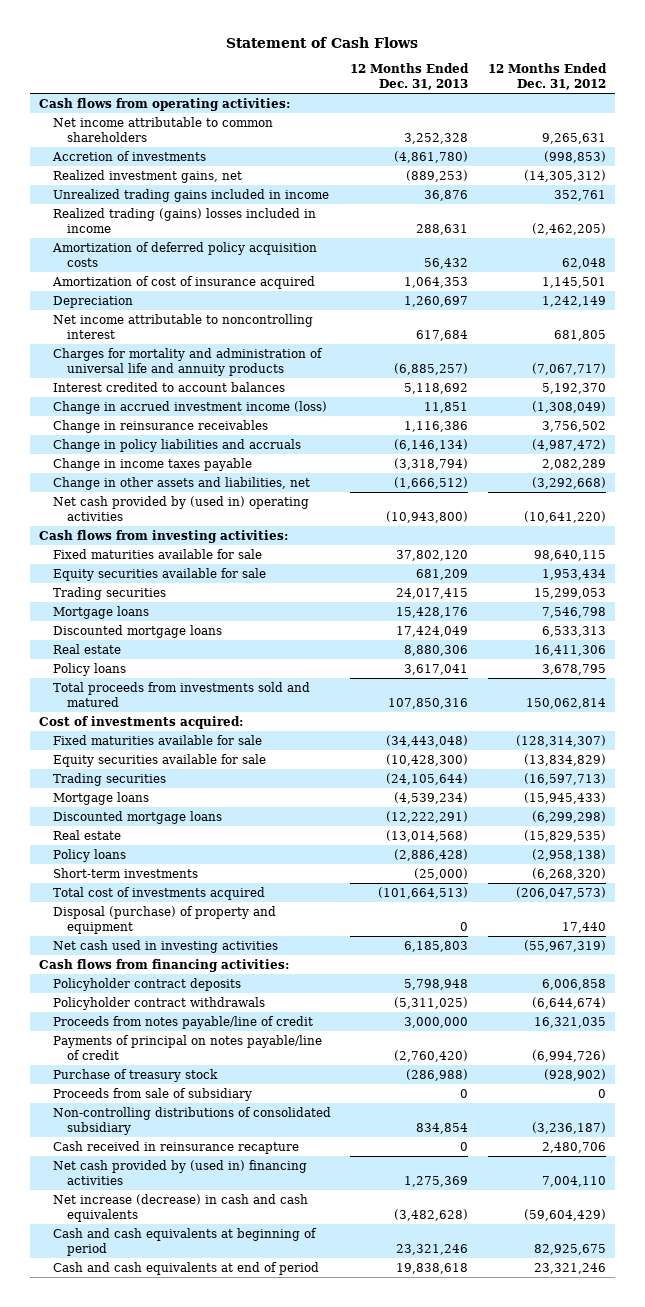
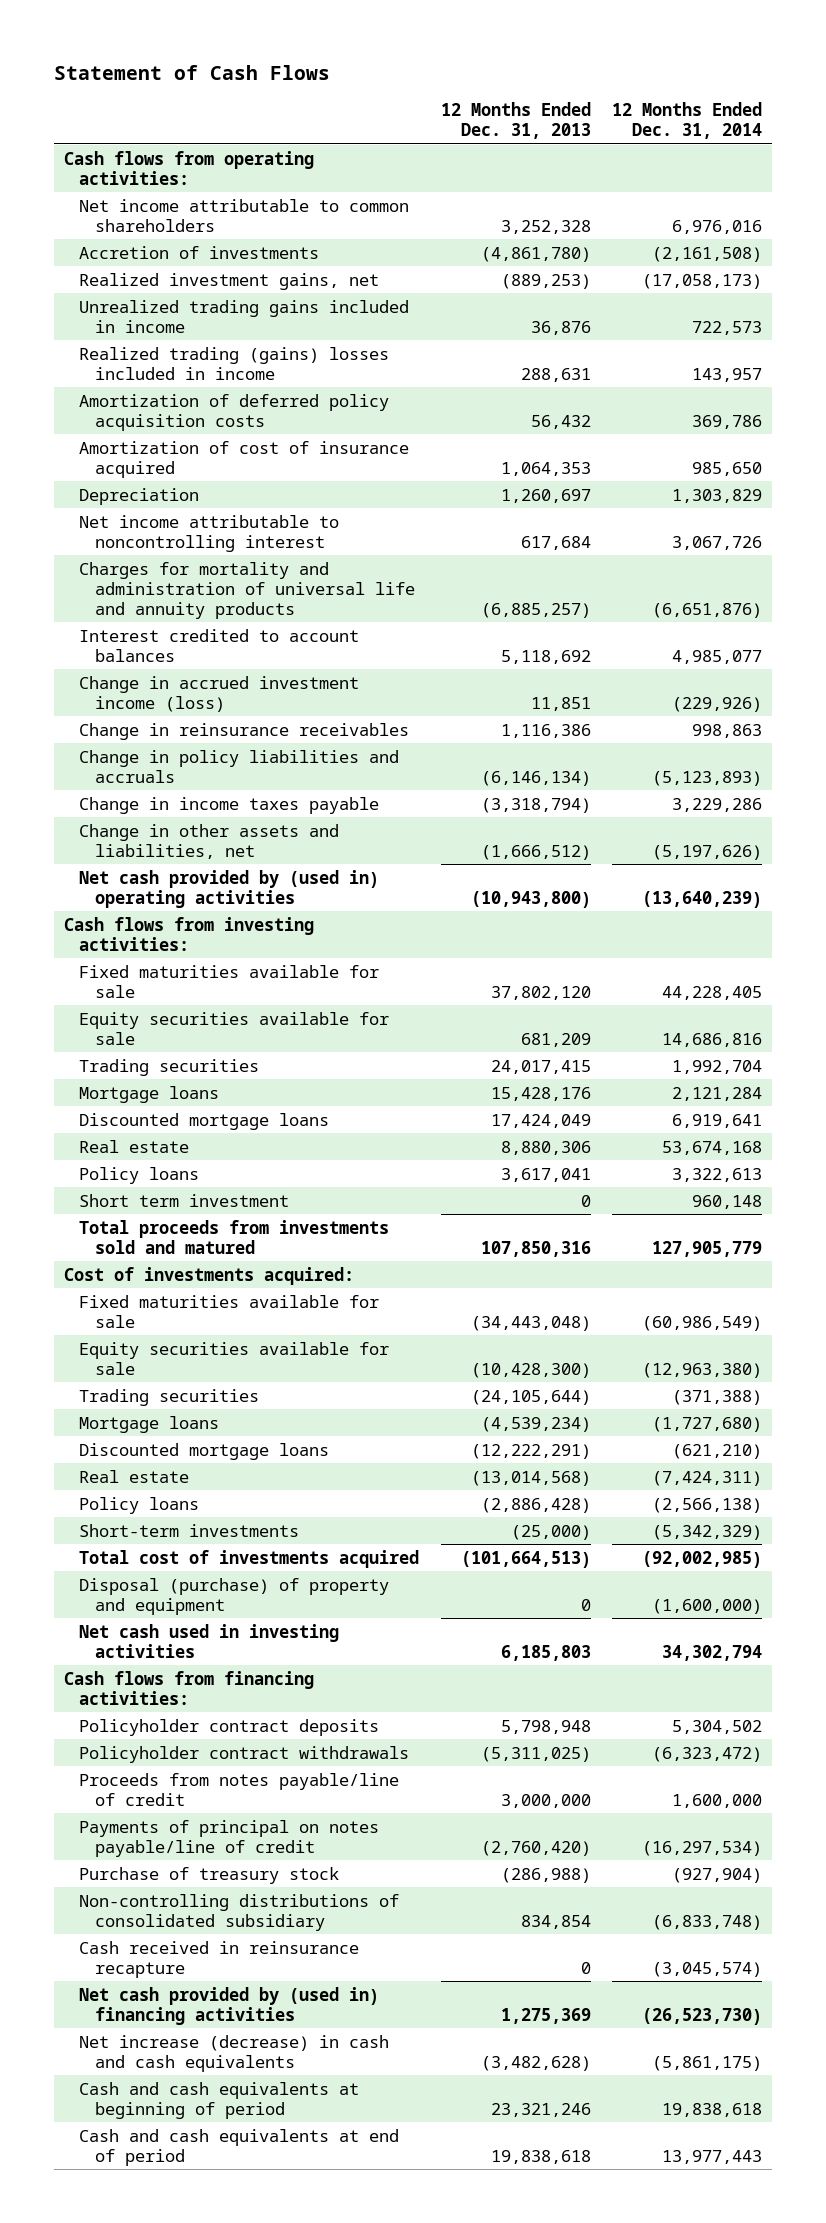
- | 12 Months Ended Dec. 31, 2013 | 12 Months Ended Dec. 31, 2012
+ | 12 Months Ended Dec. 31, 2013 | 12 Months Ended Dec. 31, 2014
+ Short term investment | 0 | 960,148
- Proceeds from sale of subsidiary | 0 | 0

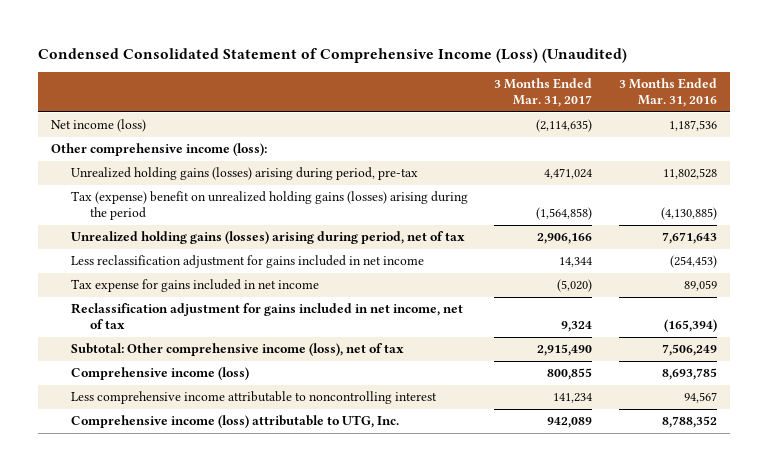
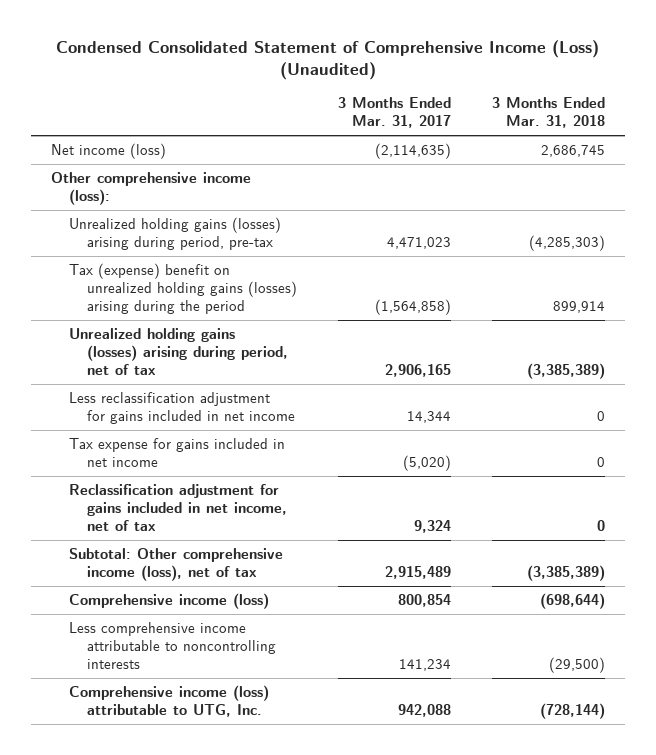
- | 3 Months Ended Mar. 31, 2017 | 3 Months Ended Mar. 31, 2016
+ | 3 Months Ended Mar. 31, 2017 | 3 Months Ended Mar. 31, 2018
- Unrealized holding gains (losses) arising during period, pre-tax | 4,471,024 | 11,802,528
+ Unrealized holding gains (losses) arising during period, pre-tax | 4,471,023 | (4,285,303)
- Unrealized holding gains (losses) arising during period, net of tax | 2,906,166 | 7,671,643
+ Unrealized holding gains (losses) arising during period, net of tax | 2,906,165 | (3,385,389)
- Subtotal: Other comprehensive income (loss), net of tax | 2,915,490 | 7,506,249
- Comprehensive income (loss) | 800,855 | 8,693,785
- Less comprehensive income attributable to noncontrolling interest | 141,234 | 94,567
- Comprehensive income (loss) attributable to UTG, Inc. | 942,089 | 8,788,352
+ Subtotal: Other comprehensive income (loss), net of tax | 2,915,489 | (3,385,389)
+ Comprehensive income (loss) | 800,854 | (698,644)
+ Less comprehensive income attributable to noncontrolling interests | 141,234 | (29,500)
+ Comprehensive income (loss) attributable to UTG, Inc. | 942,088 | (728,144)

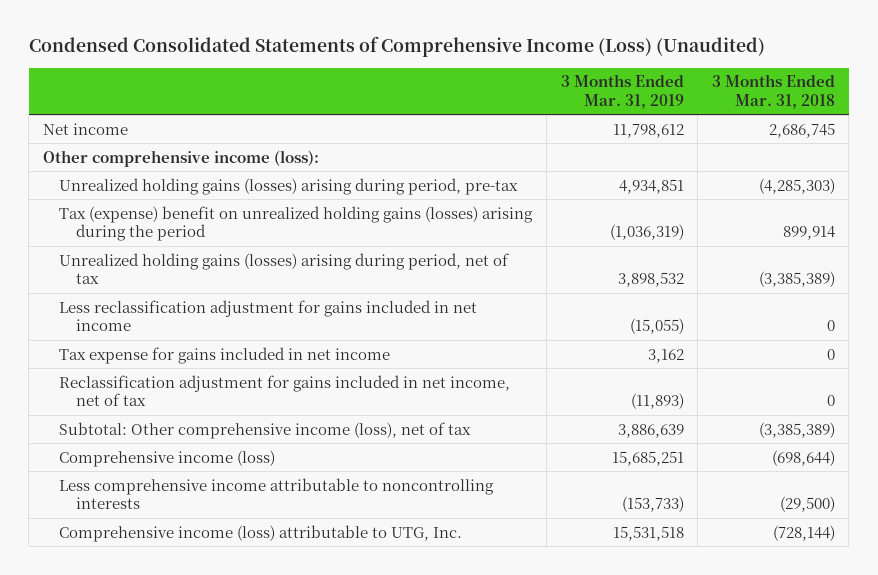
- Condensed Consolidated Statement of Comprehensive Income (Loss) (Unaudited)
+ Condensed Consolidated Statements of Comprehensive Income (Loss) (Unaudited)
- | 3 Months Ended Mar. 31, 2017 | 3 Months Ended Mar. 31, 2018
+ | 3 Months Ended Mar. 31, 2019 | 3 Months Ended Mar. 31, 2018
- Net income (loss) | (2,114,635) | 2,686,745
+ Net income | 11,798,612 | 2,686,745

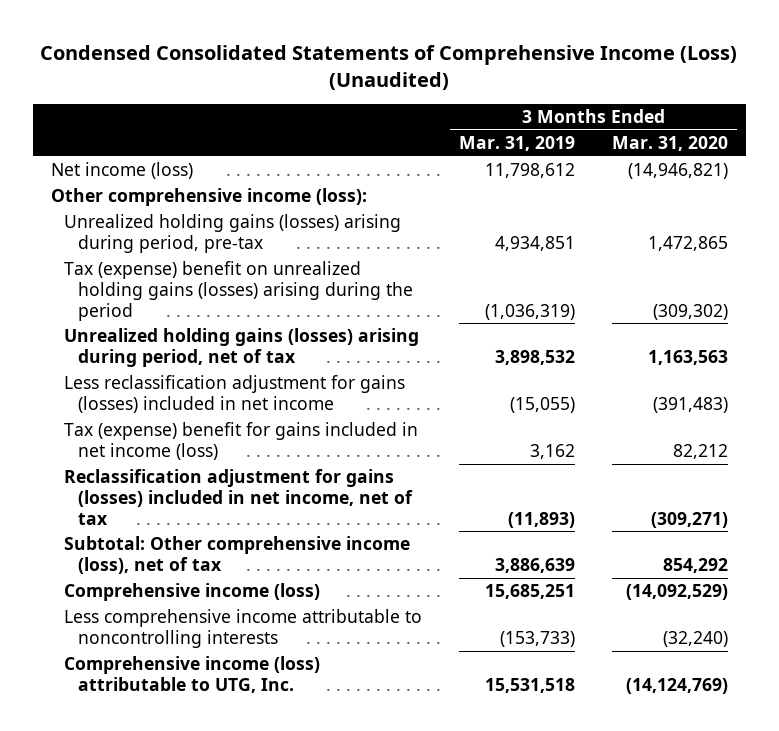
- | 3 Months Ended Mar. 31, 2019 | 3 Months Ended Mar. 31, 2018
+ | 3 Months Ended Mar. 31, 2019 | 3 Months Ended Mar. 31, 2020
- Net income | 11,798,612 | 2,686,745
+ Net income (loss) | 11,798,612 | (14,946,821)
- Less reclassification adjustment for gains included in net income | (15,055) | 0
- Tax expense for gains included in net income | 3,162 | 0
- Reclassification adjustment for gains included in net income, net of tax | (11,893) | 0
+ Less reclassification adjustment for gains (losses) included in net income | (15,055) | (391,483)
+ Tax (expense) benefit for gains included in net income (loss) | 3,162 | 82,212
+ Reclassification adjustment for gains (losses) included in net income, net of tax | (11,893) | (309,271)

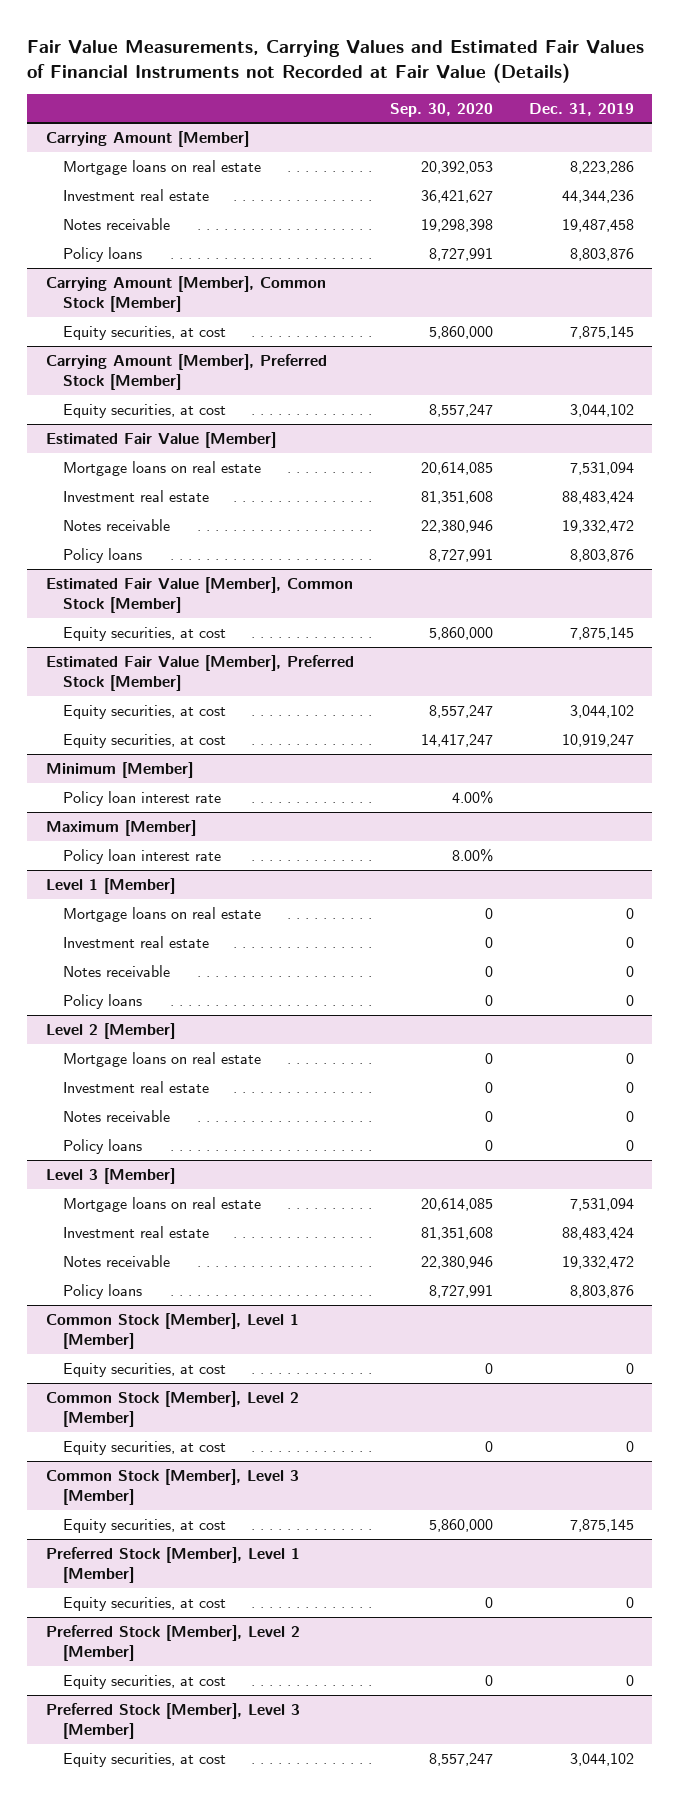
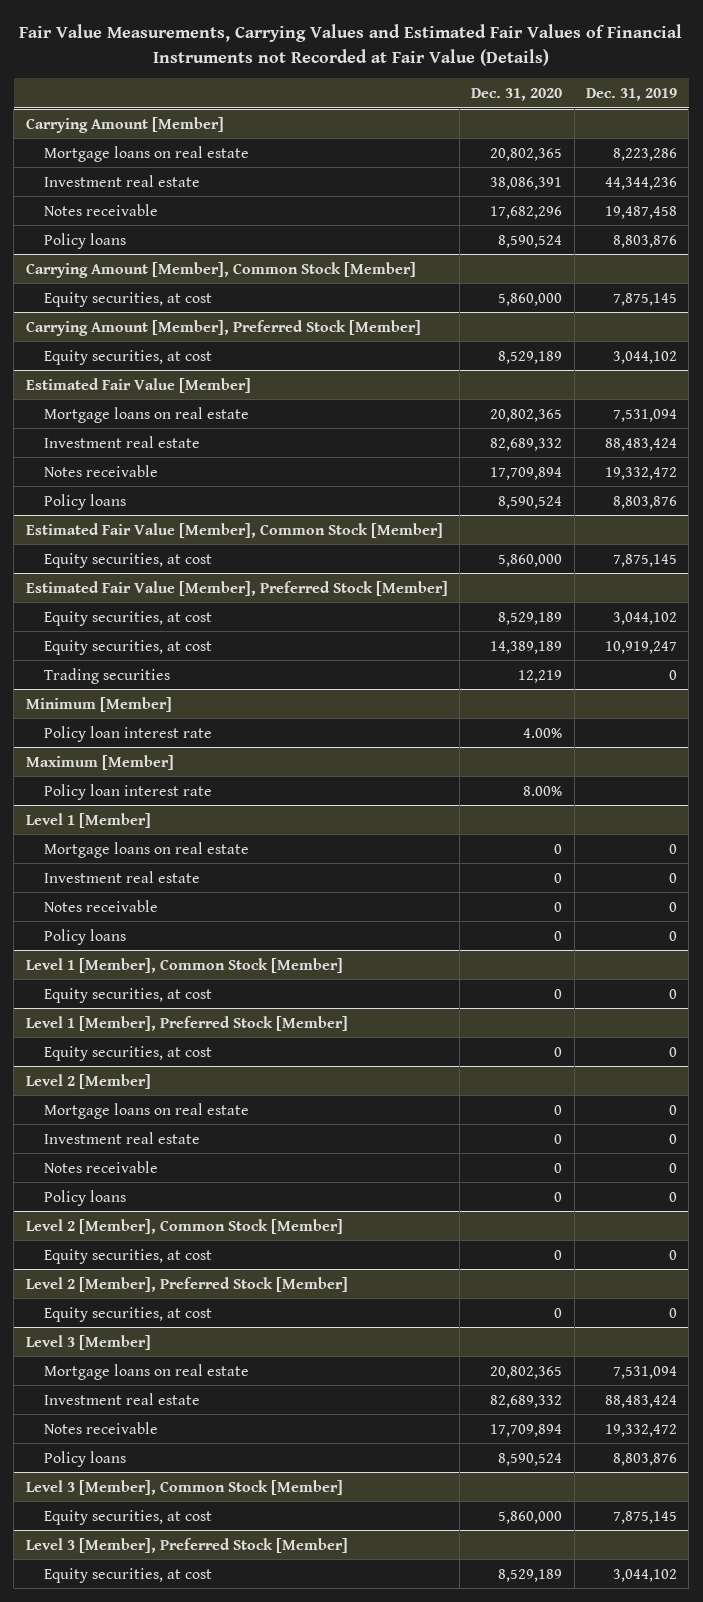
- | Sep. 30, 2020 | Dec. 31, 2019
+ | Dec. 31, 2020 | Dec. 31, 2019
@ Estimated Fair Value [Member], Preferred Stock [Member]
+ Trading securities | 12,219 | 0
+ Level 1 [Member], Common Stock [Member]
+ Equity securities, at cost | 0 | 0
+ Level 1 [Member], Preferred Stock [Member]
+ Equity securities, at cost | 0 | 0
+ Level 2 [Member], Common Stock [Member]
+ Equity securities, at cost | 0 | 0
+ Level 2 [Member], Preferred Stock [Member]
+ Equity securities, at cost | 0 | 0
- Common Stock [Member], Level 1 [Member]
- Equity securities, at cost | 0 | 0
- Common Stock [Member], Level 2 [Member]
- Equity securities, at cost | 0 | 0
- Common Stock [Member], Level 3 [Member]
+ Level 3 [Member], Common Stock [Member]
- Preferred Stock [Member], Level 1 [Member]
- Equity securities, at cost | 0 | 0
- Preferred Stock [Member], Level 2 [Member]
- Equity securities, at cost | 0 | 0
- Preferred Stock [Member], Level 3 [Member]
+ Level 3 [Member], Preferred Stock [Member]

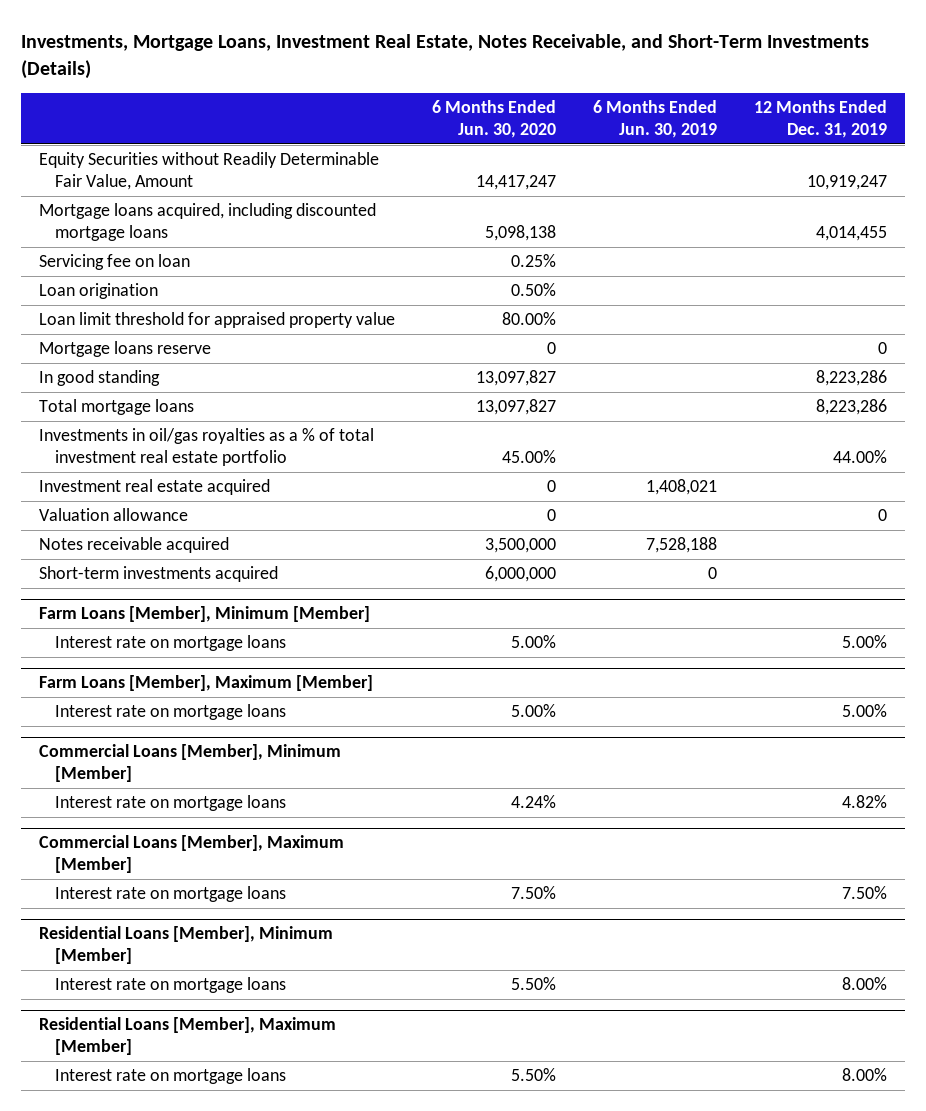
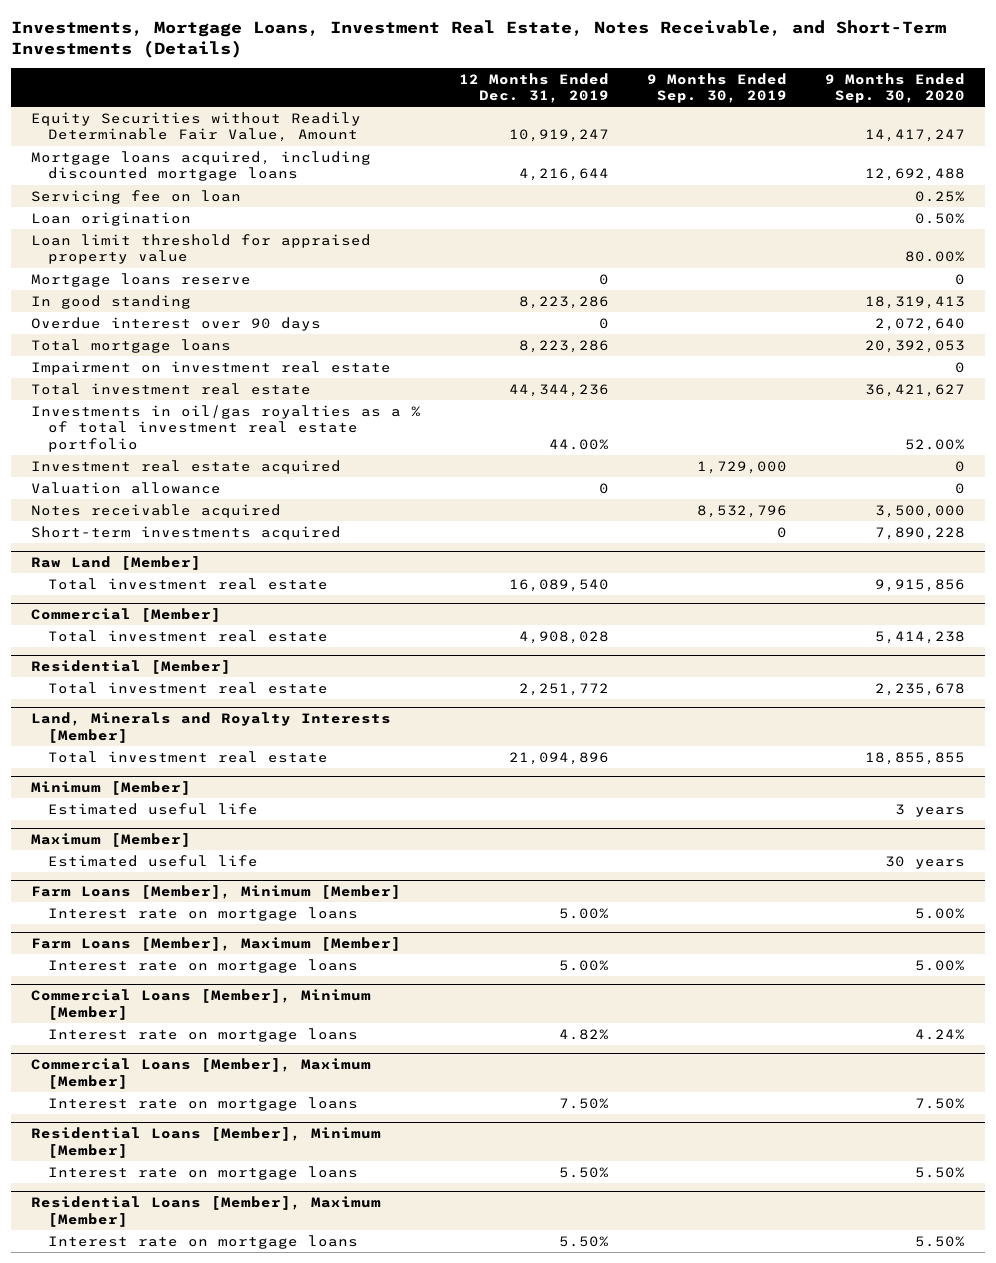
- | 6 Months Ended Jun. 30, 2020 | 6 Months Ended Jun. 30, 2019 | 12 Months Ended Dec. 31, 2019
+ | 12 Months Ended Dec. 31, 2019 | 9 Months Ended Sep. 30, 2019 | 9 Months Ended Sep. 30, 2020
- Mortgage loans acquired, including discounted mortgage loans | 5,098,138 | | 4,014,455
+ Mortgage loans acquired, including discounted mortgage loans | 4,216,644 | | 12,692,488
+ Overdue interest over 90 days | 0 | | 2,072,640
+ Impairment on investment real estate | | | 0
+ Total investment real estate | 44,344,236 | | 36,421,627
+ Raw Land [Member]
+ Total investment real estate | 16,089,540 | | 9,915,856
+ Commercial [Member]
+ Total investment real estate | 4,908,028 | | 5,414,238
+ Residential [Member]
+ Total investment real estate | 2,251,772 | | 2,235,678
+ Land, Minerals and Royalty Interests [Member]
+ Total investment real estate | 21,094,896 | | 18,855,855
+ Minimum [Member]
+ Estimated useful life | | | 3 years
+ Maximum [Member]
+ Estimated useful life | | | 30 years
@ Residential Loans [Member], Minimum [Member]
- Interest rate on mortgage loans | 5.50% | | 8.00%
+ Interest rate on mortgage loans | 5.50% | | 5.50%
@ Residential Loans [Member], Maximum [Member]
- Interest rate on mortgage loans | 5.50% | | 8.00%
+ Interest rate on mortgage loans | 5.50% | | 5.50%

